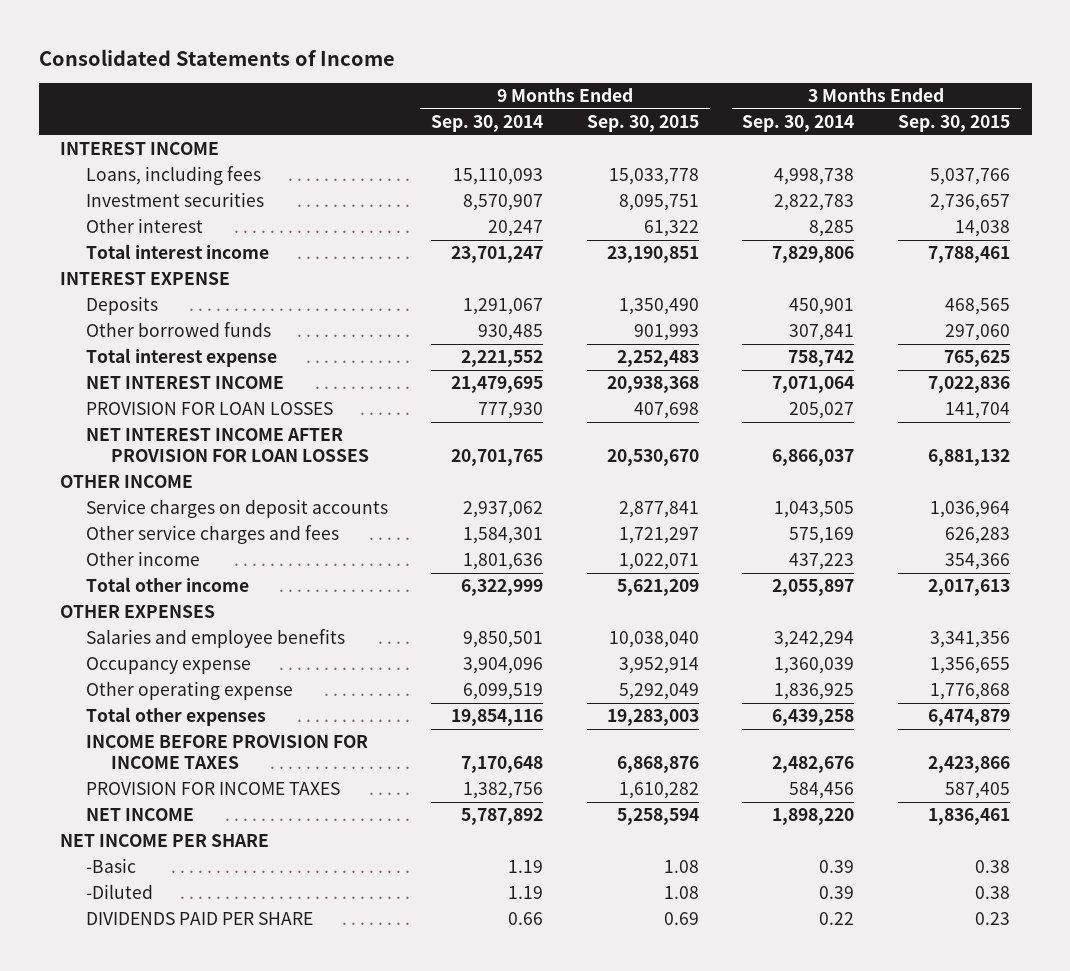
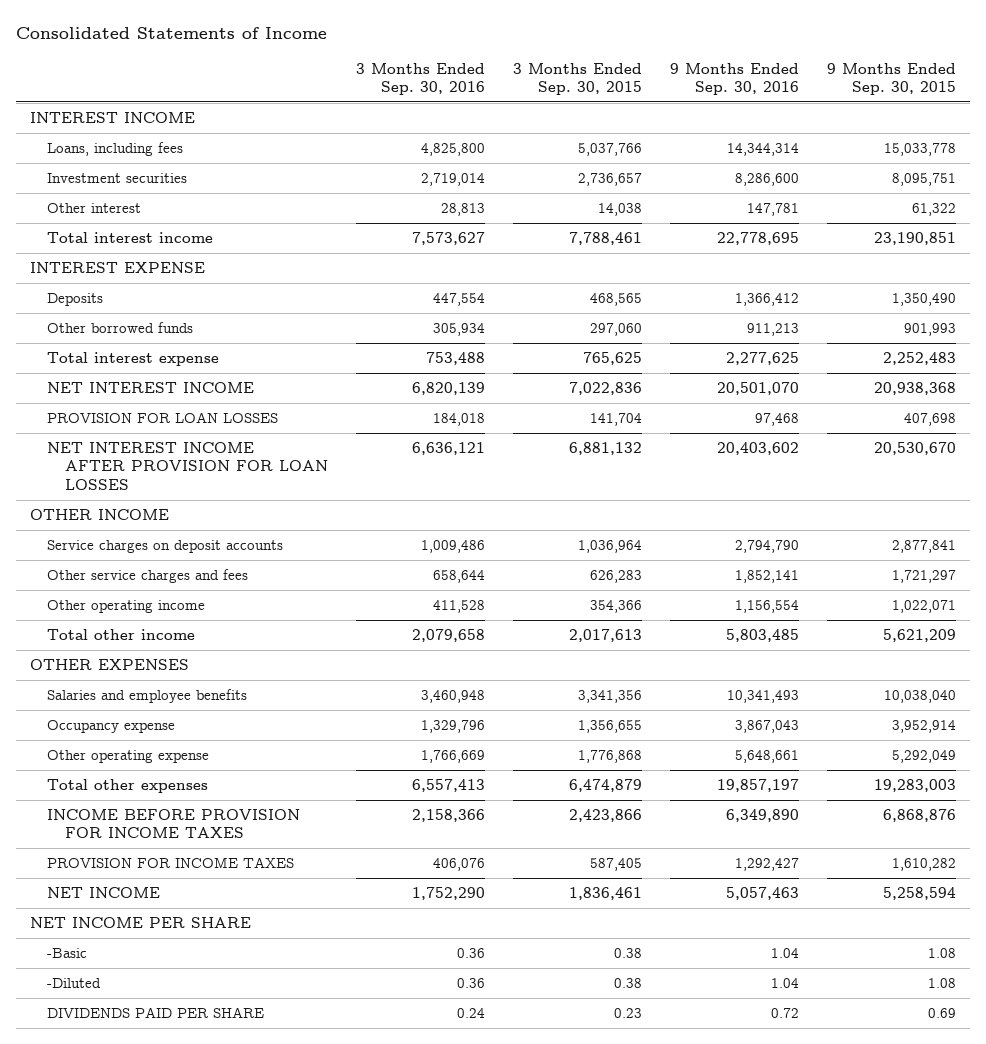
- | 9 Months Ended Sep. 30, 2014 | 9 Months Ended Sep. 30, 2015 | 3 Months Ended Sep. 30, 2014 | 3 Months Ended Sep. 30, 2015
+ | 3 Months Ended Sep. 30, 2016 | 3 Months Ended Sep. 30, 2015 | 9 Months Ended Sep. 30, 2016 | 9 Months Ended Sep. 30, 2015
- Other income | 1,801,636 | 1,022,071 | 437,223 | 354,366
+ Other operating income | 411,528 | 354,366 | 1,156,554 | 1,022,071

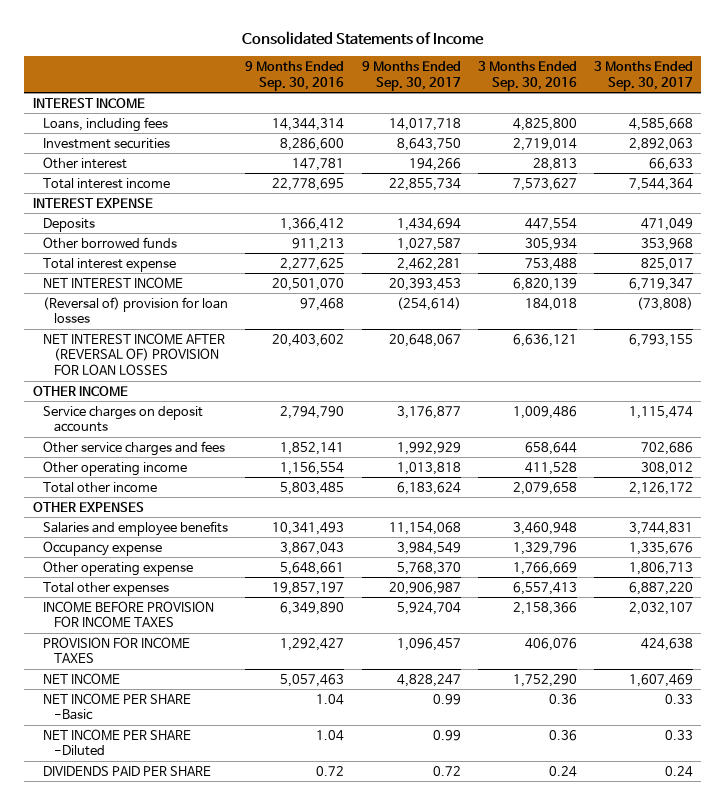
- | 3 Months Ended Sep. 30, 2016 | 3 Months Ended Sep. 30, 2015 | 9 Months Ended Sep. 30, 2016 | 9 Months Ended Sep. 30, 2015
+ | 9 Months Ended Sep. 30, 2016 | 9 Months Ended Sep. 30, 2017 | 3 Months Ended Sep. 30, 2016 | 3 Months Ended Sep. 30, 2017
- PROVISION FOR LOAN LOSSES | 184,018 | 141,704 | 97,468 | 407,698
- NET INTEREST INCOME AFTER PROVISION FOR LOAN LOSSES | 6,636,121 | 6,881,132 | 20,403,602 | 20,530,670
+ (Reversal of) provision for loan losses | 97,468 | (254,614) | 184,018 | (73,808)
+ NET INTEREST INCOME AFTER (REVERSAL OF) PROVISION FOR LOAN LOSSES | 20,403,602 | 20,648,067 | 6,636,121 | 6,793,155
- NET INCOME PER SHARE
- -Basic | 0.36 | 0.38 | 1.04 | 1.08
- -Diluted | 0.36 | 0.38 | 1.04 | 1.08
+ NET INCOME PER SHARE -Basic | 1.04 | 0.99 | 0.36 | 0.33
+ NET INCOME PER SHARE -Diluted | 1.04 | 0.99 | 0.36 | 0.33

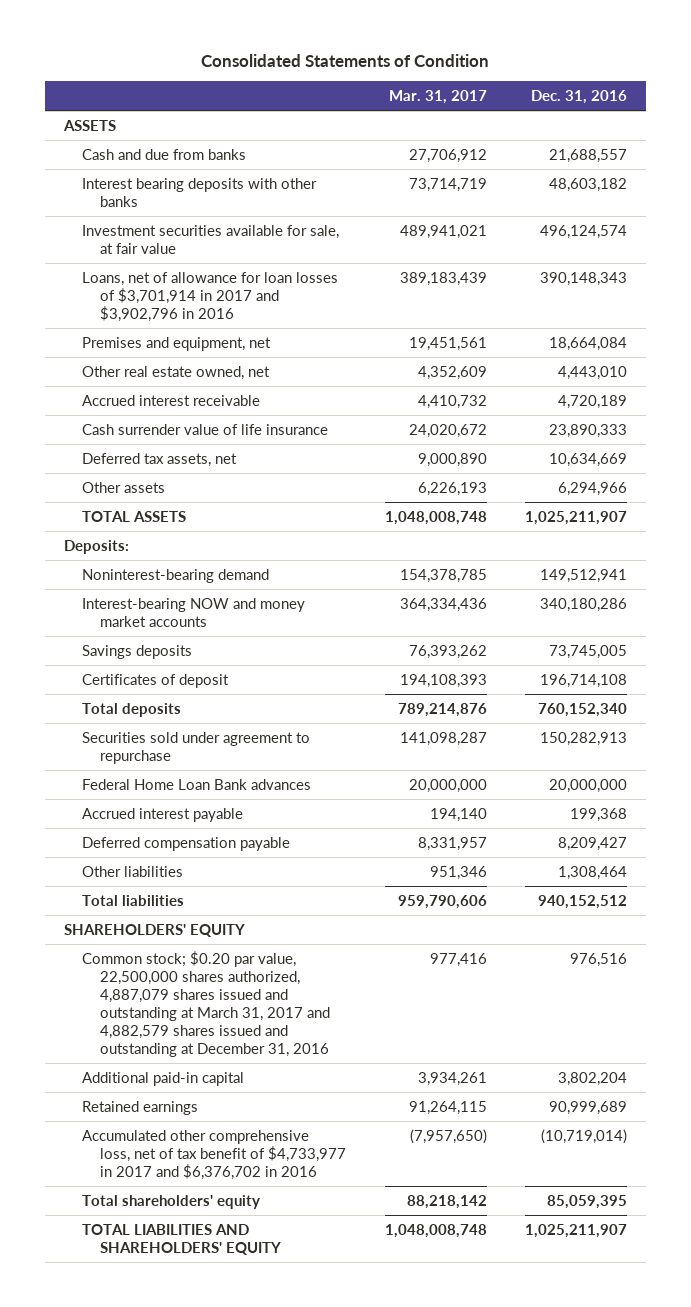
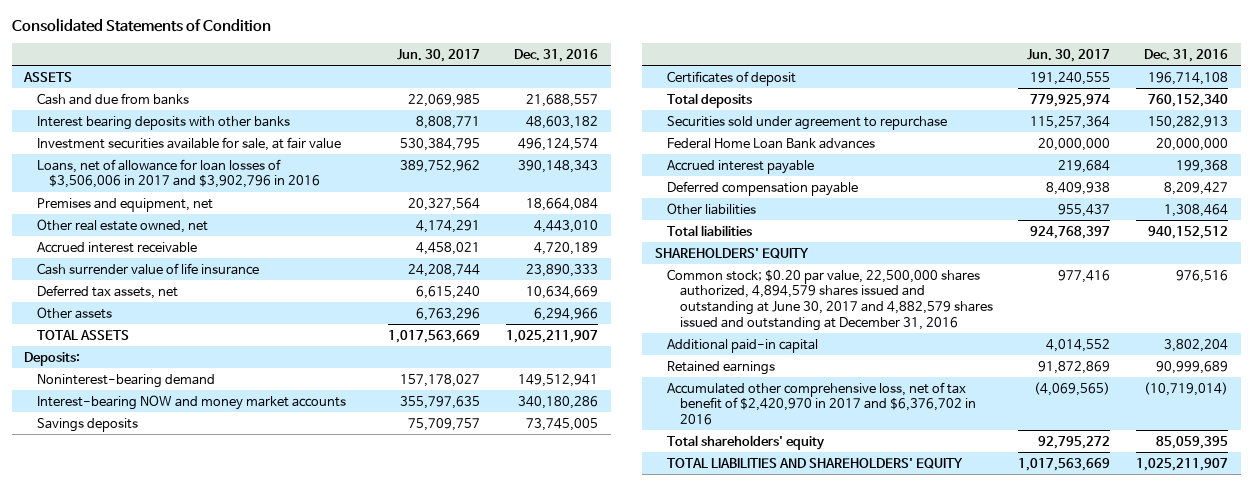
- | Mar. 31, 2017 | Dec. 31, 2016
+ | Jun. 30, 2017 | Dec. 31, 2016
- Loans, net of allowance for loan losses of $3,701,914 in 2017 and $3,902,796 in 2016 | 389,183,439 | 390,148,343
+ Loans, net of allowance for loan losses of $3,506,006 in 2017 and $3,902,796 in 2016 | 389,752,962 | 390,148,343
- Common stock; $0.20 par value, 22,500,000 shares authorized, 4,887,079 shares issued and outstanding at March 31, 2017 and 4,882,579 shares issued and outstanding at December 31, 2016 | 977,416 | 976,516
+ Common stock; $0.20 par value, 22,500,000 shares authorized, 4,894,579 shares issued and outstanding at June 30, 2017 and 4,882,579 shares issued and outstanding at December 31, 2016 | 977,416 | 976,516
- Accumulated other comprehensive loss, net of tax benefit of $4,733,977 in 2017 and $6,376,702 in 2016 | (7,957,650) | (10,719,014)
+ Accumulated other comprehensive loss, net of tax benefit of $2,420,970 in 2017 and $6,376,702 in 2016 | (4,069,565) | (10,719,014)

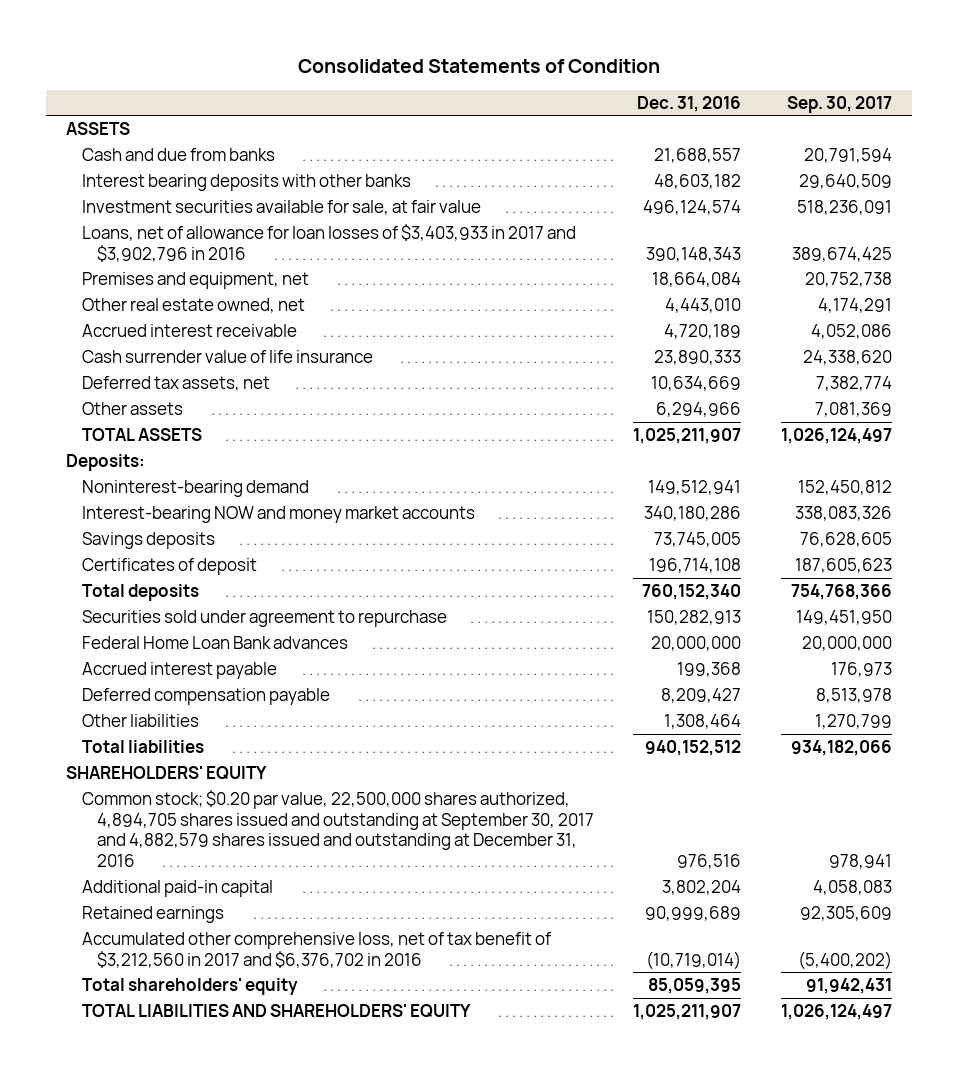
- | Jun. 30, 2017 | Dec. 31, 2016
+ | Dec. 31, 2016 | Sep. 30, 2017
- Loans, net of allowance for loan losses of $3,506,006 in 2017 and $3,902,796 in 2016 | 389,752,962 | 390,148,343
+ Loans, net of allowance for loan losses of $3,403,933 in 2017 and $3,902,796 in 2016 | 390,148,343 | 389,674,425
- Common stock; $0.20 par value, 22,500,000 shares authorized, 4,894,579 shares issued and outstanding at June 30, 2017 and 4,882,579 shares issued and outstanding at December 31, 2016 | 977,416 | 976,516
+ Common stock; $0.20 par value, 22,500,000 shares authorized, 4,894,705 shares issued and outstanding at September 30, 2017 and 4,882,579 shares issued and outstanding at December 31, 2016 | 976,516 | 978,941
- Accumulated other comprehensive loss, net of tax benefit of $2,420,970 in 2017 and $6,376,702 in 2016 | (4,069,565) | (10,719,014)
+ Accumulated other comprehensive loss, net of tax benefit of $3,212,560 in 2017 and $6,376,702 in 2016 | (10,719,014) | (5,400,202)

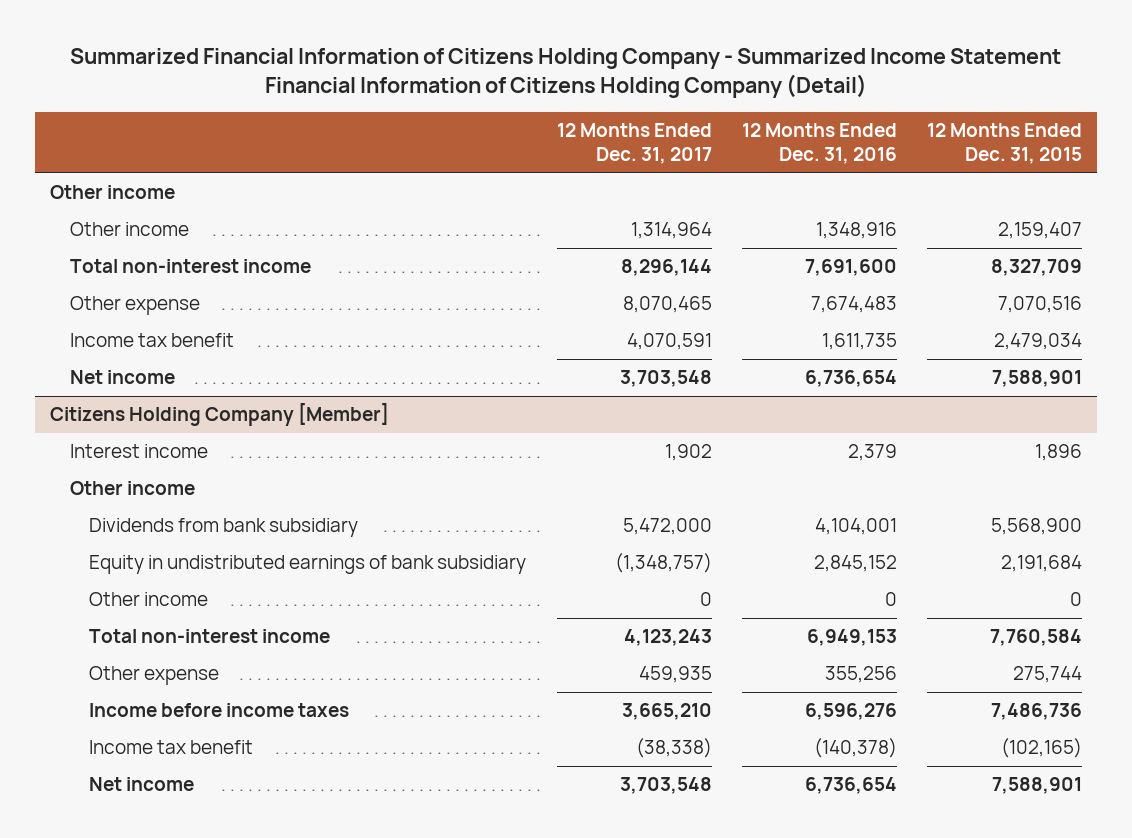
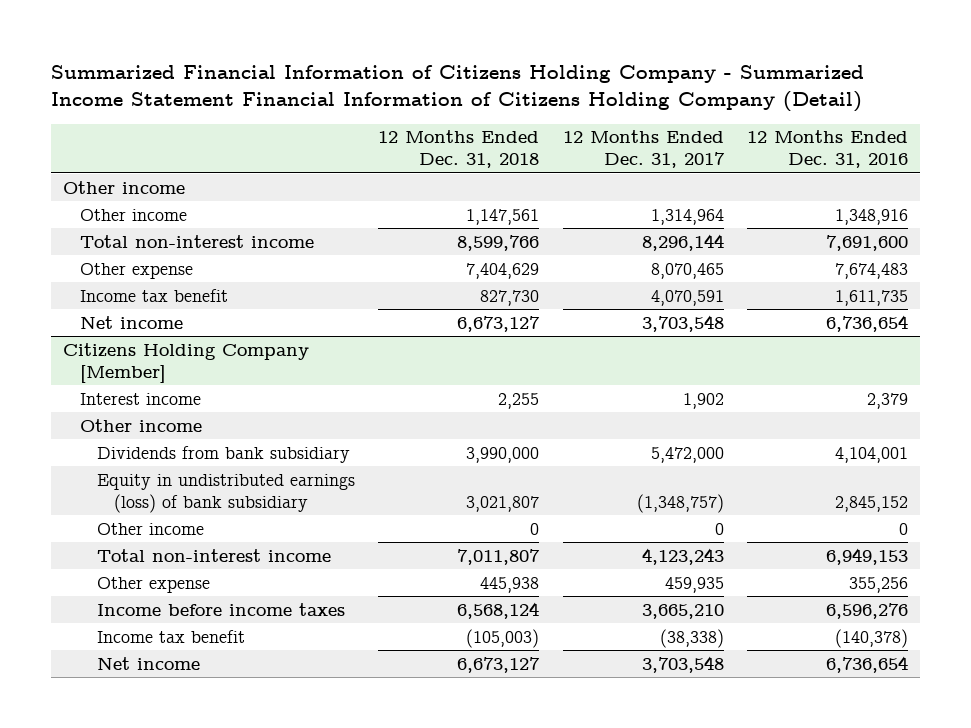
- | 12 Months Ended Dec. 31, 2017 | 12 Months Ended Dec. 31, 2016 | 12 Months Ended Dec. 31, 2015
+ | 12 Months Ended Dec. 31, 2018 | 12 Months Ended Dec. 31, 2017 | 12 Months Ended Dec. 31, 2016
@ Citizens Holding Company [Member]
- Equity in undistributed earnings of bank subsidiary | (1,348,757) | 2,845,152 | 2,191,684
+ Equity in undistributed earnings (loss) of bank subsidiary | 3,021,807 | (1,348,757) | 2,845,152

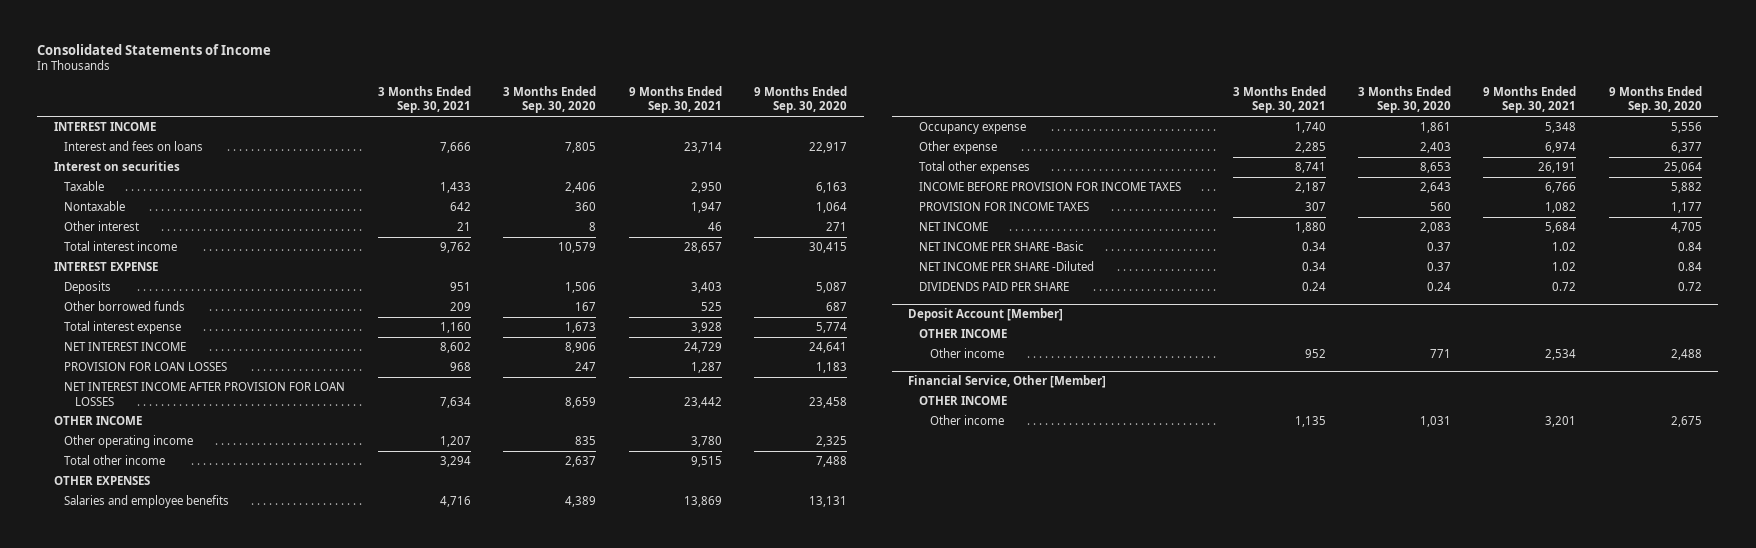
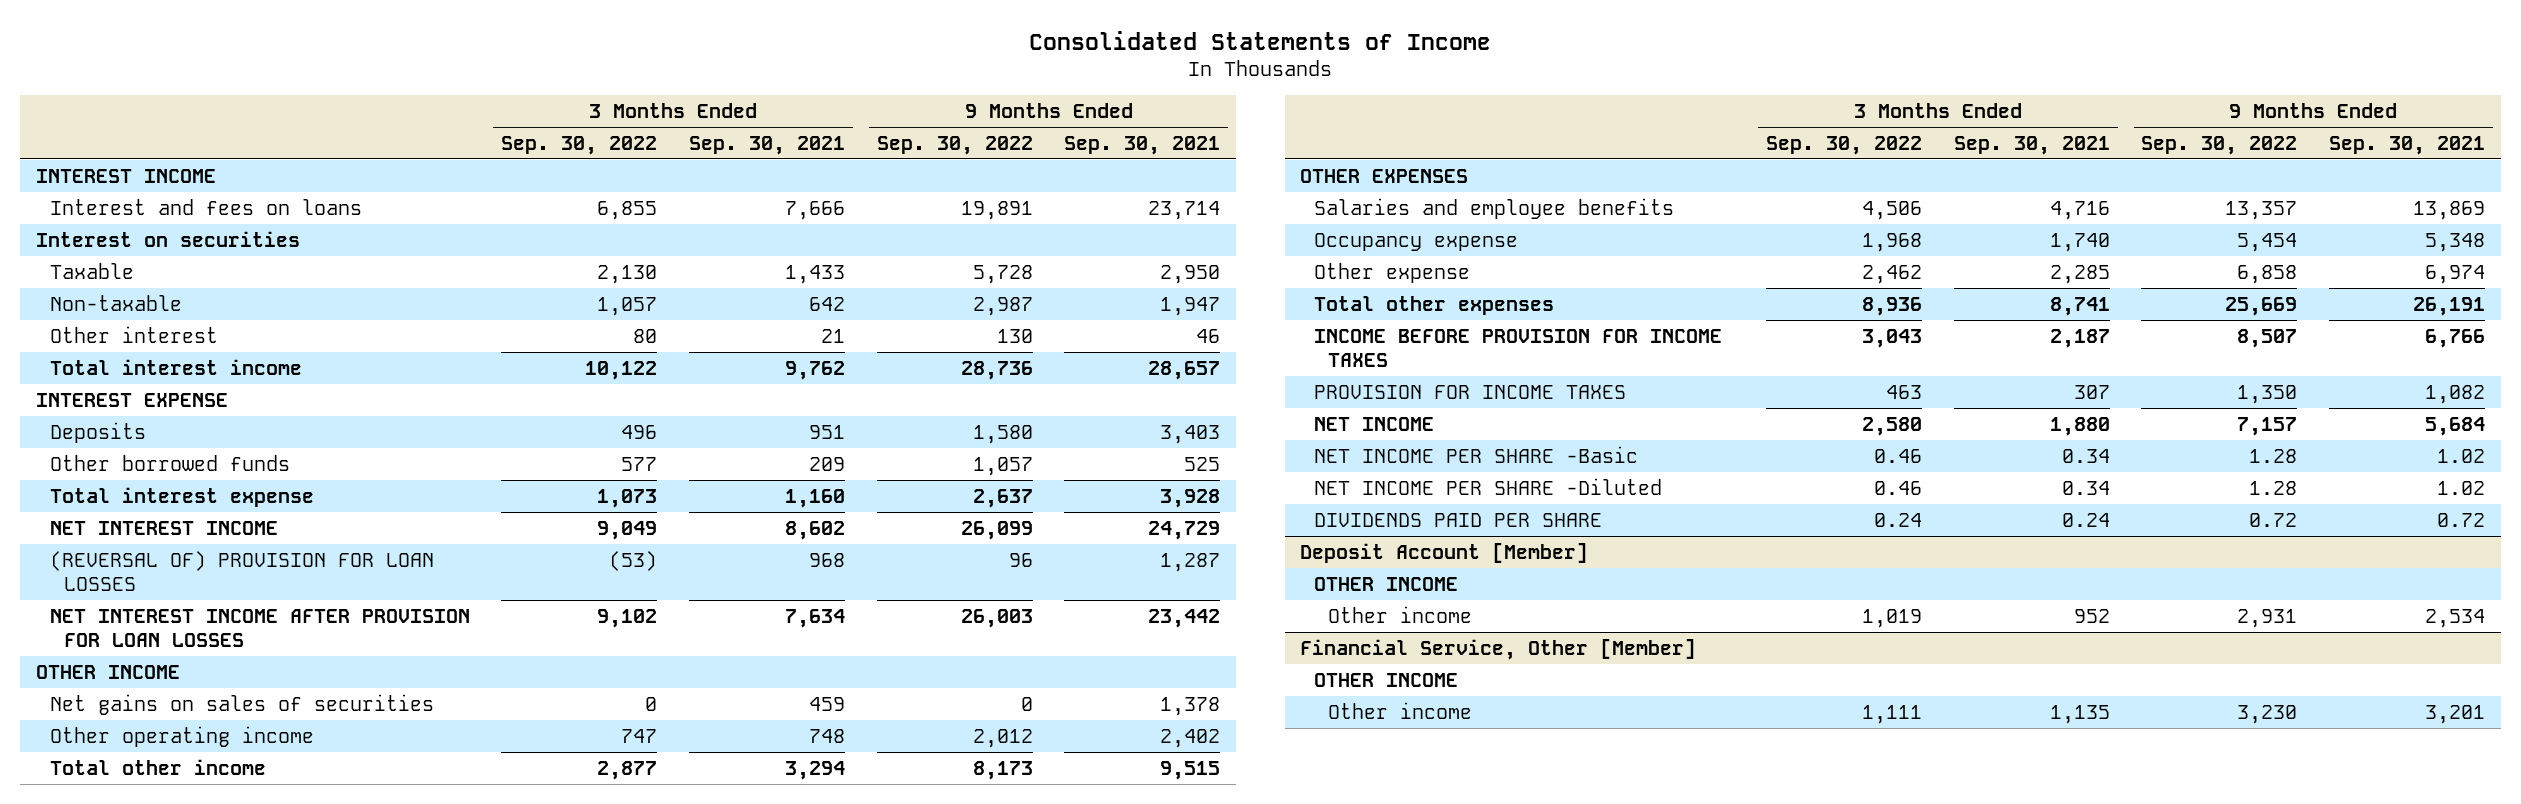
- | 3 Months Ended Sep. 30, 2021 | 3 Months Ended Sep. 30, 2020 | 9 Months Ended Sep. 30, 2021 | 9 Months Ended Sep. 30, 2020
+ | 3 Months Ended Sep. 30, 2022 | 3 Months Ended Sep. 30, 2021 | 9 Months Ended Sep. 30, 2022 | 9 Months Ended Sep. 30, 2021
- Nontaxable | 642 | 360 | 1,947 | 1,064
+ Non-taxable | 1,057 | 642 | 2,987 | 1,947
- PROVISION FOR LOAN LOSSES | 968 | 247 | 1,287 | 1,183
+ (REVERSAL OF) PROVISION FOR LOAN LOSSES | (53) | 968 | 96 | 1,287
- Other operating income | 1,207 | 835 | 3,780 | 2,325
+ Net gains on sales of securities | 0 | 459 | 0 | 1,378
+ Other operating income | 747 | 748 | 2,012 | 2,402

